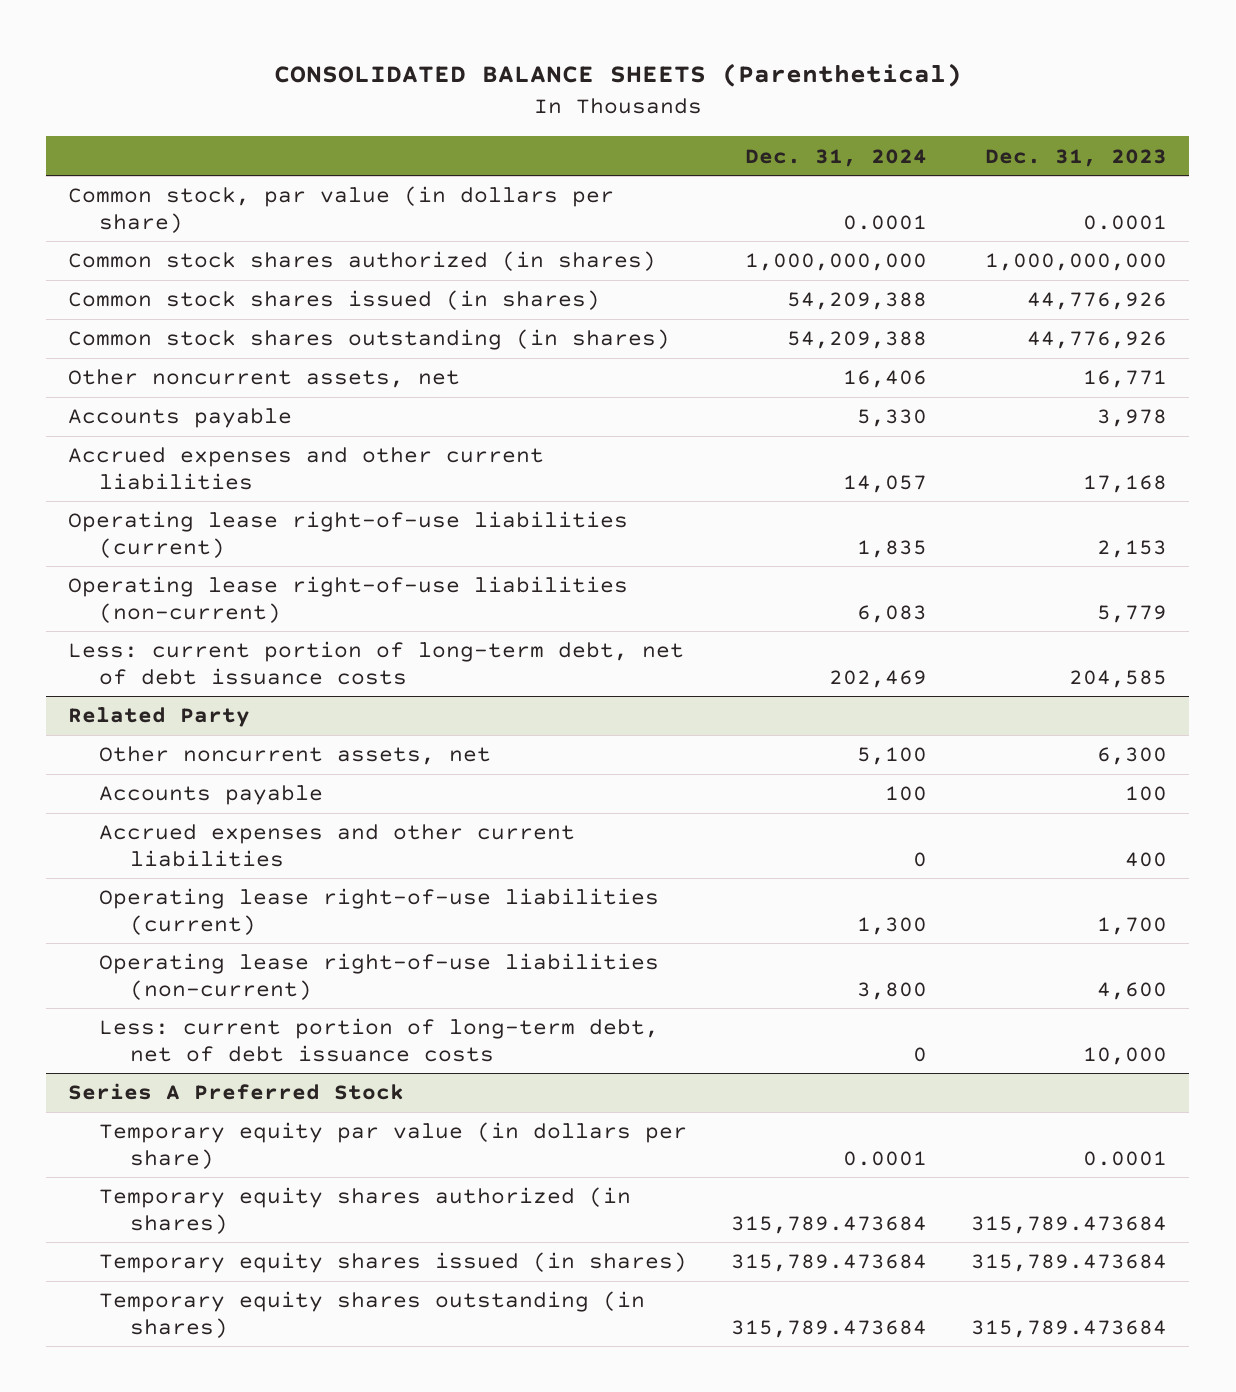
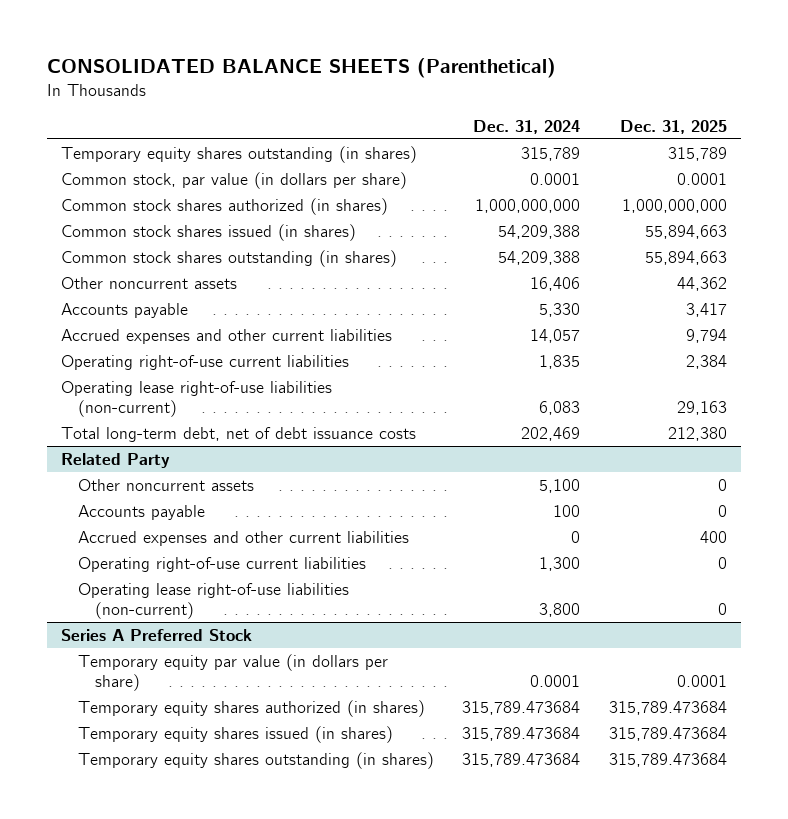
- | Dec. 31, 2024 | Dec. 31, 2023
+ | Dec. 31, 2024 | Dec. 31, 2025
+ Temporary equity shares outstanding (in shares) | 315,789 | 315,789
- Other noncurrent assets, net | 16,406 | 16,771
+ Other noncurrent assets | 16,406 | 44,362
- Operating lease right-of-use liabilities (current) | 1,835 | 2,153
+ Operating right-of-use current liabilities | 1,835 | 2,384
- Less: current portion of long-term debt, net of debt issuance costs | 202,469 | 204,585
+ Total long-term debt, net of debt issuance costs | 202,469 | 212,380
@ Related Party
- Other noncurrent assets, net | 5,100 | 6,300
+ Other noncurrent assets | 5,100 | 0
- Operating lease right-of-use liabilities (current) | 1,300 | 1,700
+ Operating right-of-use current liabilities | 1,300 | 0
- Less: current portion of long-term debt, net of debt issuance costs | 0 | 10,000

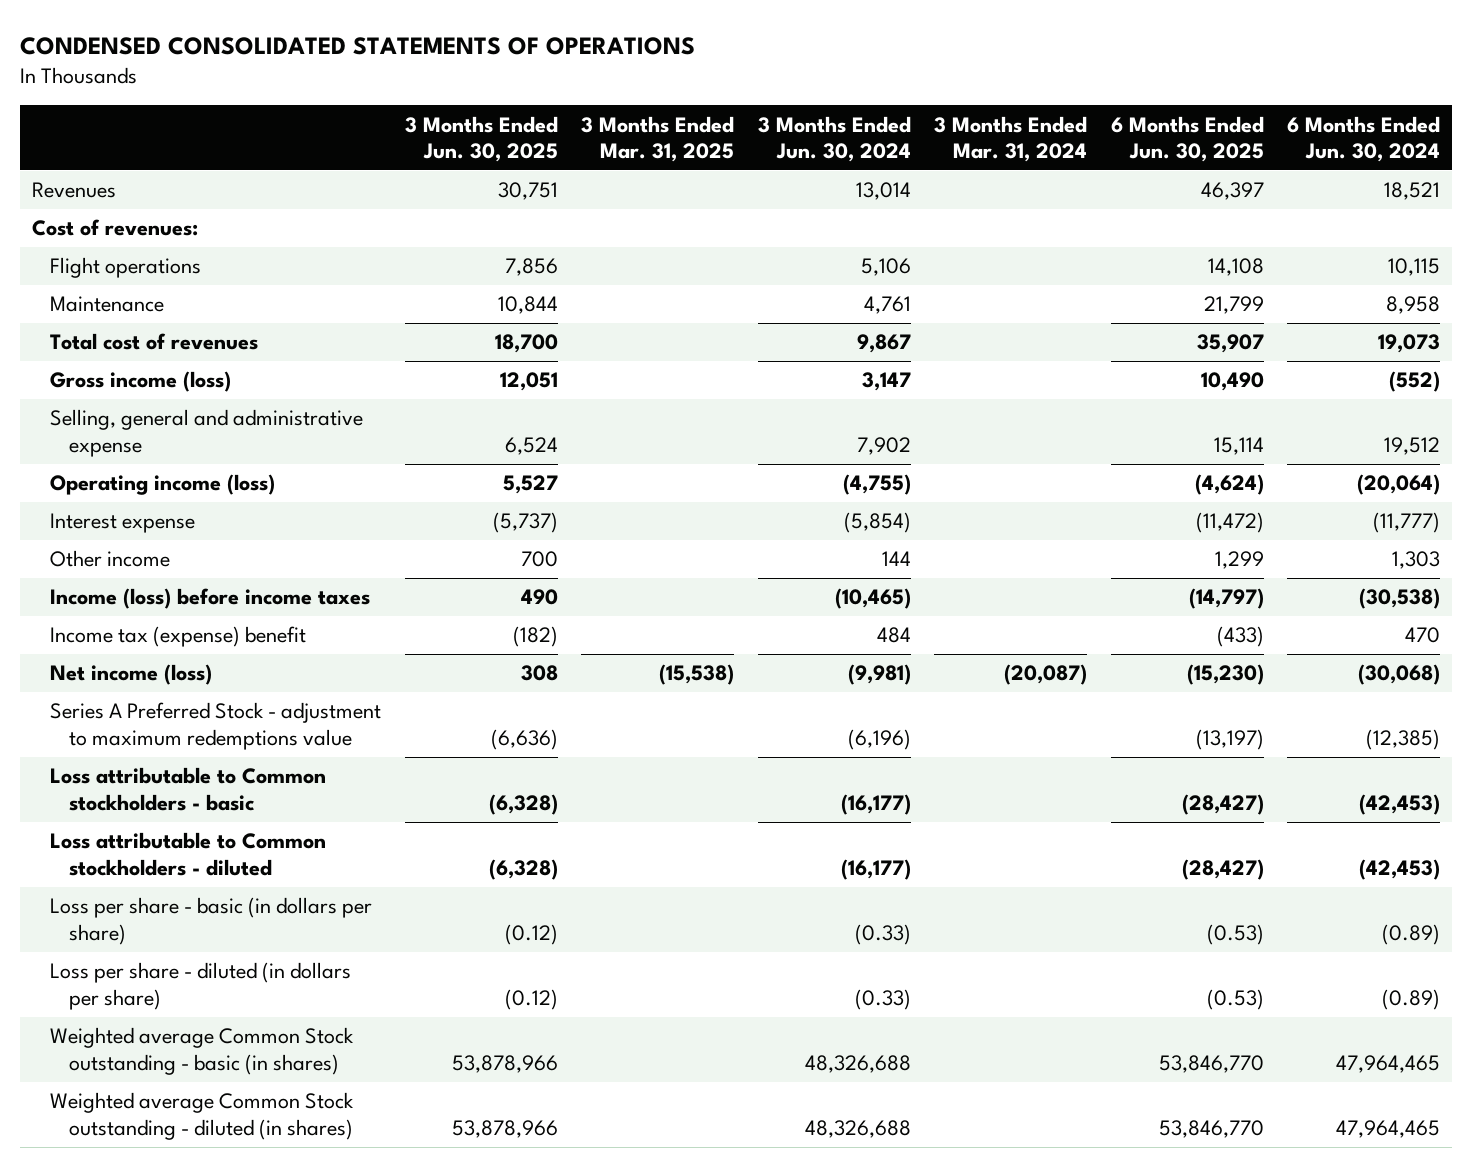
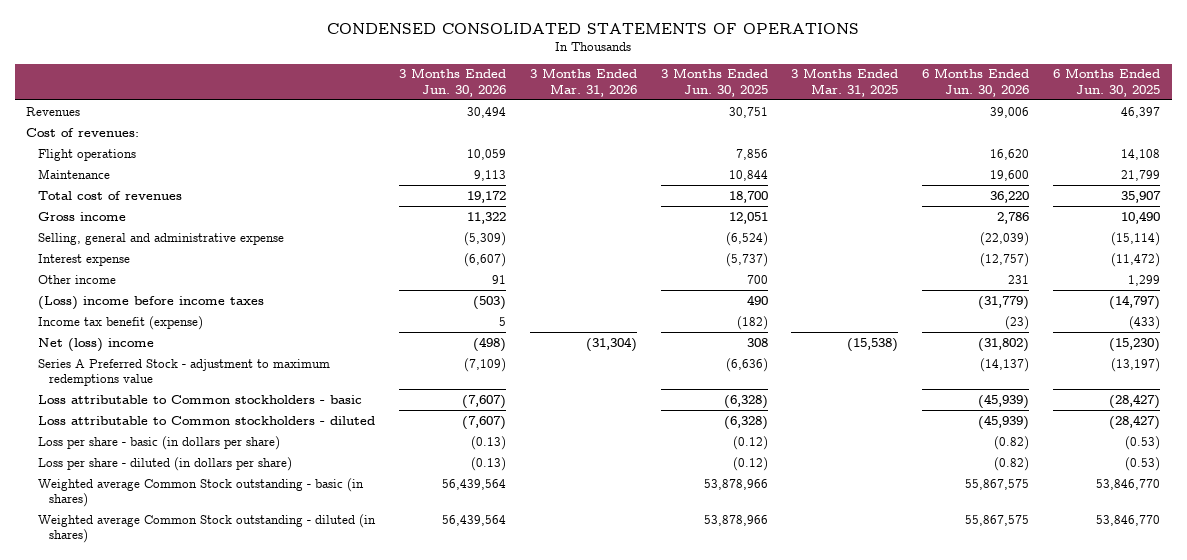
- | 3 Months Ended Jun. 30, 2025 | 3 Months Ended Mar. 31, 2025 | 3 Months Ended Jun. 30, 2024 | 3 Months Ended Mar. 31, 2024 | 6 Months Ended Jun. 30, 2025 | 6 Months Ended Jun. 30, 2024
+ | 3 Months Ended Jun. 30, 2026 | 3 Months Ended Mar. 31, 2026 | 3 Months Ended Jun. 30, 2025 | 3 Months Ended Mar. 31, 2025 | 6 Months Ended Jun. 30, 2026 | 6 Months Ended Jun. 30, 2025
- Gross income (loss) | 12,051 | | 3,147 | | 10,490 | (552)
- Selling, general and administrative expense | 6,524 | | 7,902 | | 15,114 | 19,512
- Operating income (loss) | 5,527 | | (4,755) | | (4,624) | (20,064)
+ Gross income | 11,322 | | 12,051 | | 2,786 | 10,490
+ Selling, general and administrative expense | (5,309) | | (6,524) | | (22,039) | (15,114)
- Income (loss) before income taxes | 490 | | (10,465) | | (14,797) | (30,538)
- Income tax (expense) benefit | (182) | | 484 | | (433) | 470
- Net income (loss) | 308 | (15,538) | (9,981) | (20,087) | (15,230) | (30,068)
+ (Loss) income before income taxes | (503) | | 490 | | (31,779) | (14,797)
+ Income tax benefit (expense) | 5 | | (182) | | (23) | (433)
+ Net (loss) income | (498) | (31,304) | 308 | (15,538) | (31,802) | (15,230)

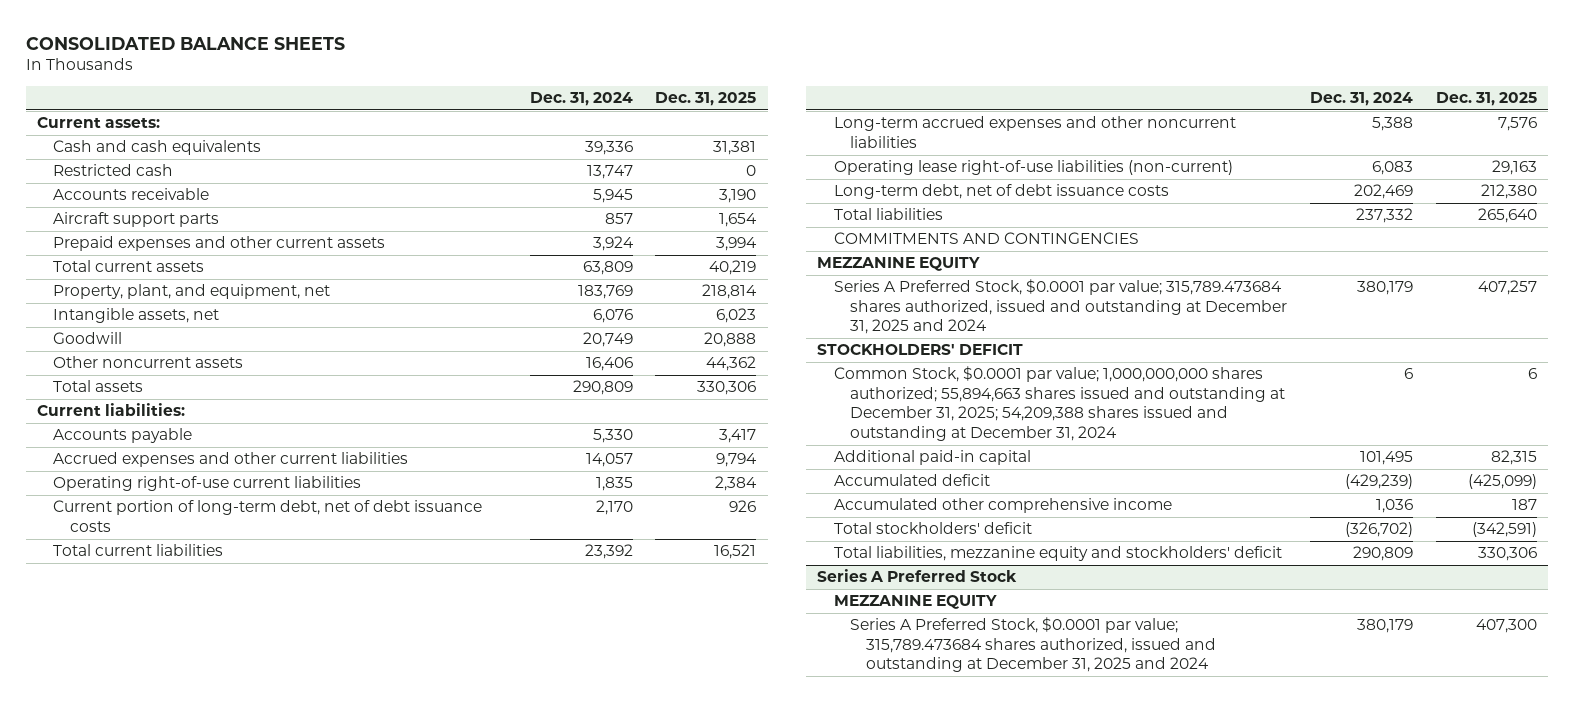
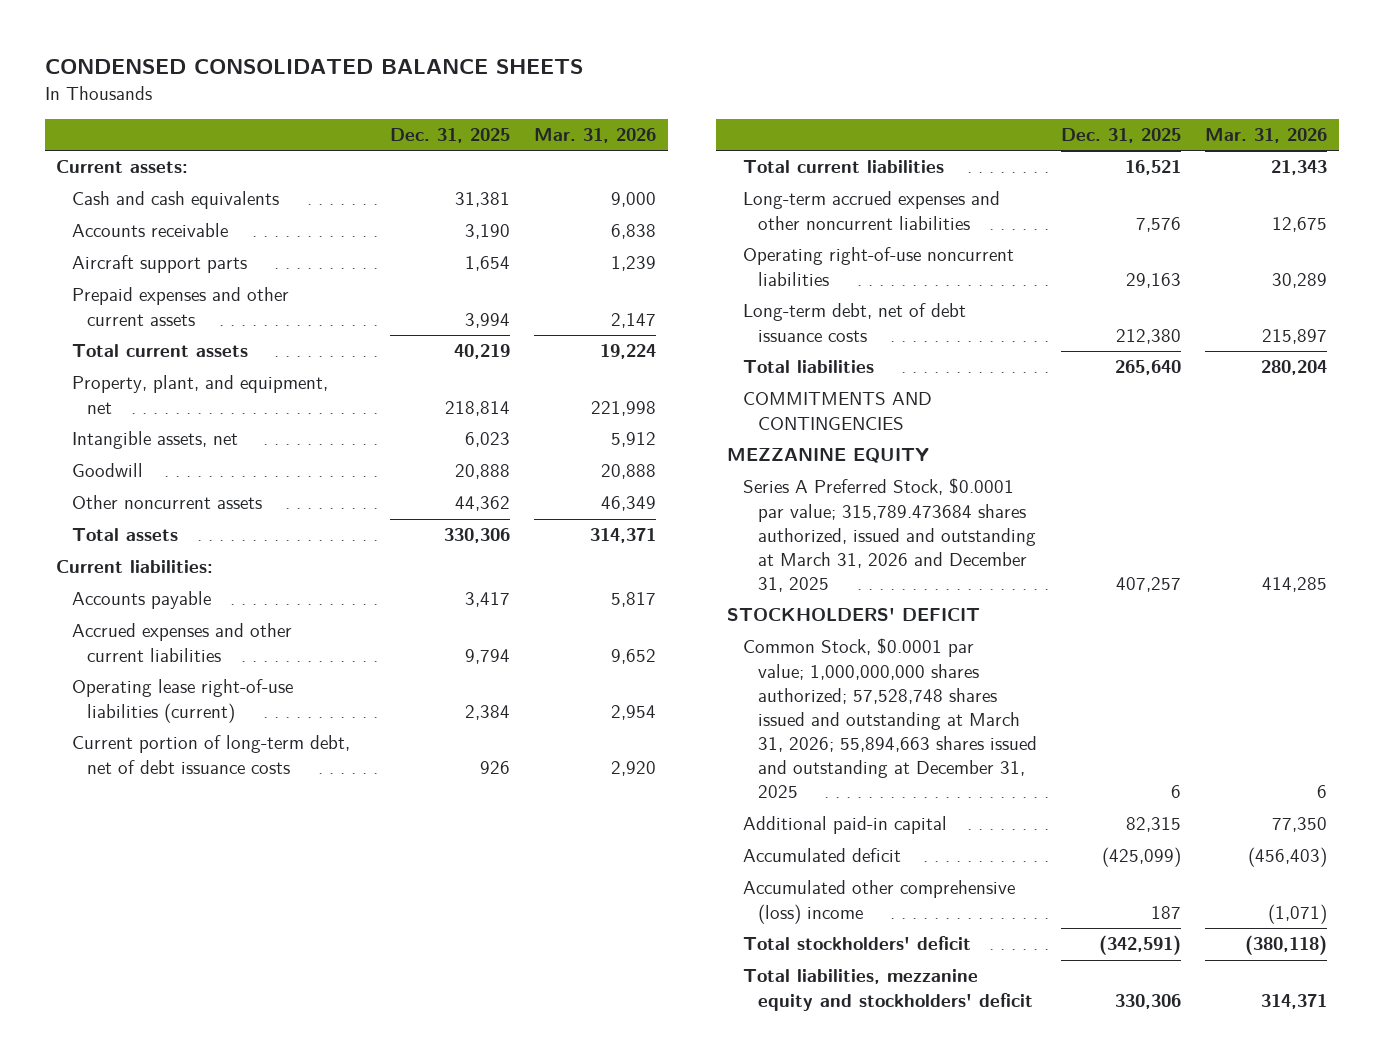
- CONSOLIDATED BALANCE SHEETS
+ CONDENSED CONSOLIDATED BALANCE SHEETS
- | Dec. 31, 2024 | Dec. 31, 2025
+ | Dec. 31, 2025 | Mar. 31, 2026
- Restricted cash | 13,747 | 0
- Operating right-of-use current liabilities | 1,835 | 2,384
+ Operating lease right-of-use liabilities (current) | 2,384 | 2,954
- Operating lease right-of-use liabilities (non-current) | 6,083 | 29,163
+ Operating right-of-use noncurrent liabilities | 29,163 | 30,289
- Series A Preferred Stock, $0.0001 par value; 315,789.473684 shares authorized, issued and outstanding at December 31, 2025 and 2024 | 380,179 | 407,257
+ Series A Preferred Stock, $0.0001 par value; 315,789.473684 shares authorized, issued and outstanding at March 31, 2026 and December 31, 2025 | 407,257 | 414,285
- Common Stock, $0.0001 par value; 1,000,000,000 shares authorized; 55,894,663 shares issued and outstanding at December 31, 2025; 54,209,388 shares issued and outstanding at December 31, 2024 | 6 | 6
+ Common Stock, $0.0001 par value; 1,000,000,000 shares authorized; 57,528,748 shares issued and outstanding at March 31, 2026; 55,894,663 shares issued and outstanding at December 31, 2025 | 6 | 6
- Accumulated other comprehensive income | 1,036 | 187
+ Accumulated other comprehensive (loss) income | 187 | (1,071)
- Series A Preferred Stock
- MEZZANINE EQUITY
- Series A Preferred Stock, $0.0001 par value; 315,789.473684 shares authorized, issued and outstanding at December 31, 2025 and 2024 | 380,179 | 407,300

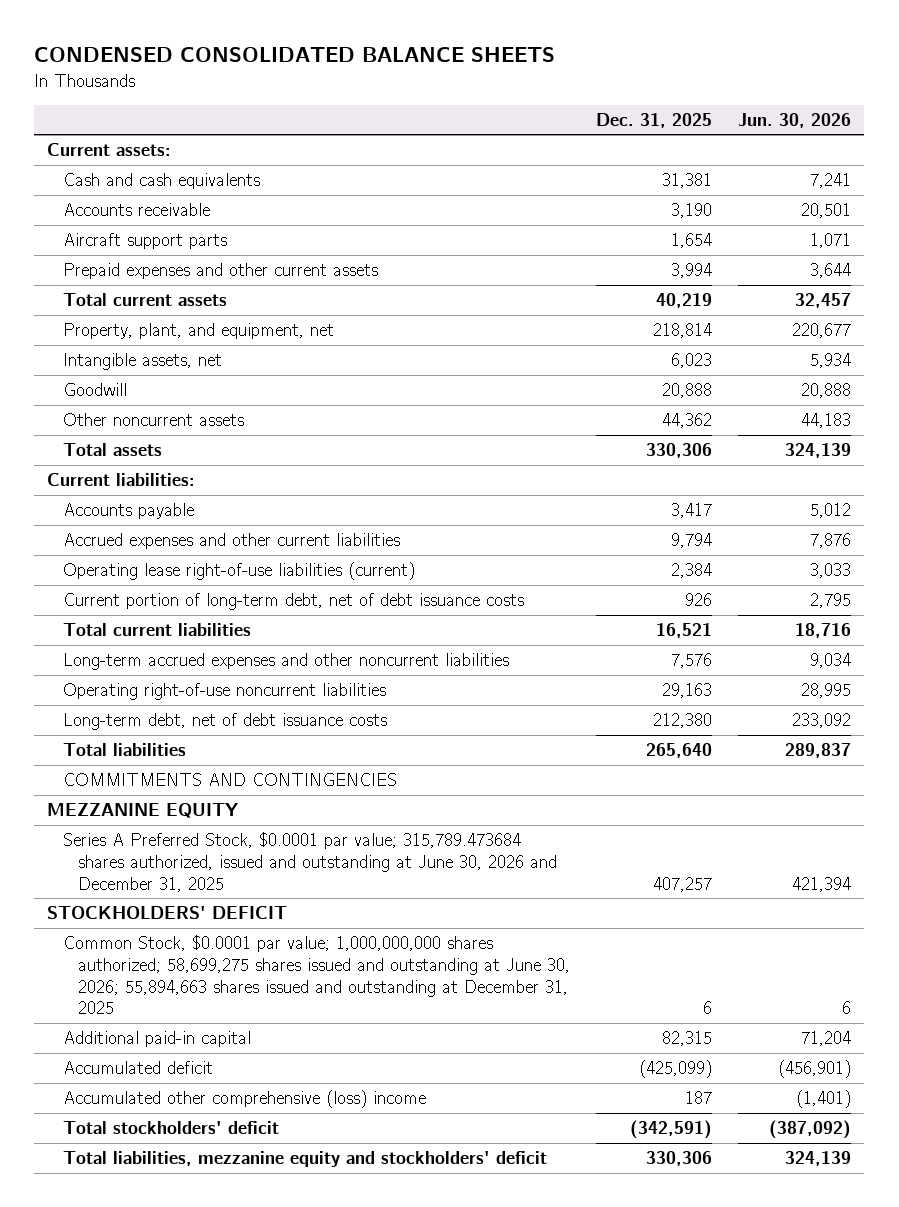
- | Dec. 31, 2025 | Mar. 31, 2026
+ | Dec. 31, 2025 | Jun. 30, 2026
- Series A Preferred Stock, $0.0001 par value; 315,789.473684 shares authorized, issued and outstanding at March 31, 2026 and December 31, 2025 | 407,257 | 414,285
+ Series A Preferred Stock, $0.0001 par value; 315,789.473684 shares authorized, issued and outstanding at June 30, 2026 and December 31, 2025 | 407,257 | 421,394
- Common Stock, $0.0001 par value; 1,000,000,000 shares authorized; 57,528,748 shares issued and outstanding at March 31, 2026; 55,894,663 shares issued and outstanding at December 31, 2025 | 6 | 6
+ Common Stock, $0.0001 par value; 1,000,000,000 shares authorized; 58,699,275 shares issued and outstanding at June 30, 2026; 55,894,663 shares issued and outstanding at December 31, 2025 | 6 | 6

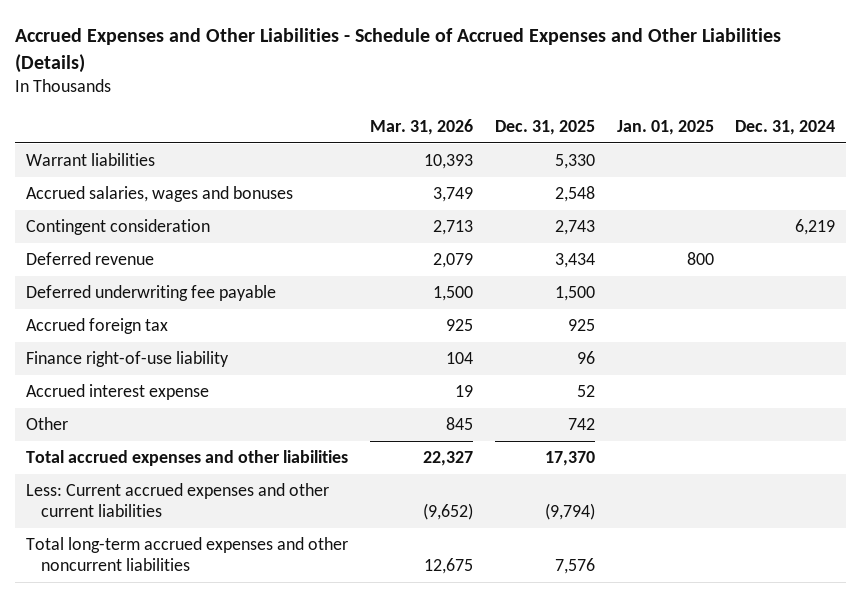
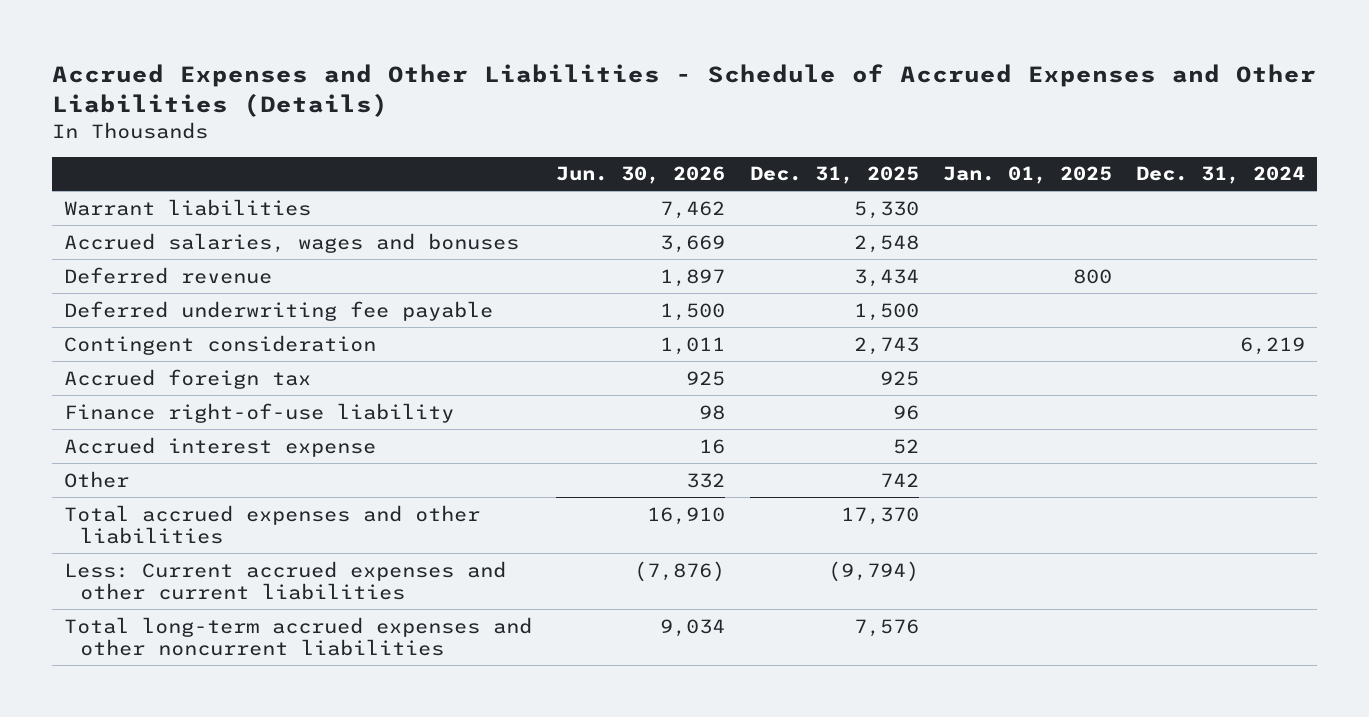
- | Mar. 31, 2026 | Dec. 31, 2025 | Jan. 01, 2025 | Dec. 31, 2024
+ | Jun. 30, 2026 | Dec. 31, 2025 | Jan. 01, 2025 | Dec. 31, 2024
moved down: Contingent consideration | 1,011 | 2,743 | | 6,219

